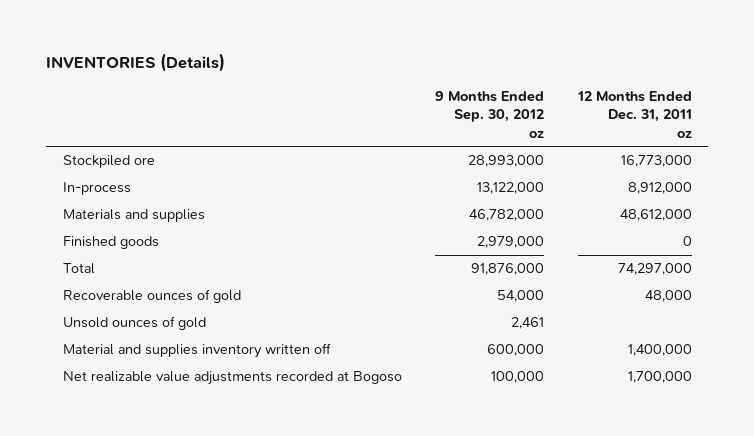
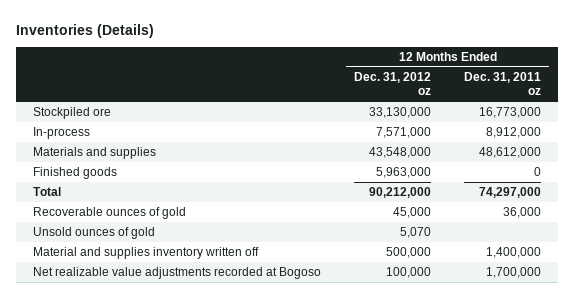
- INVENTORIES (Details)
+ Inventories (Details)
- | 9 Months Ended Sep. 30, 2012 oz | 12 Months Ended Dec. 31, 2011 oz
+ | 12 Months Ended Dec. 31, 2012 oz | 12 Months Ended Dec. 31, 2011 oz
- Recoverable ounces of gold | 54,000 | 48,000
+ Recoverable ounces of gold | 45,000 | 36,000

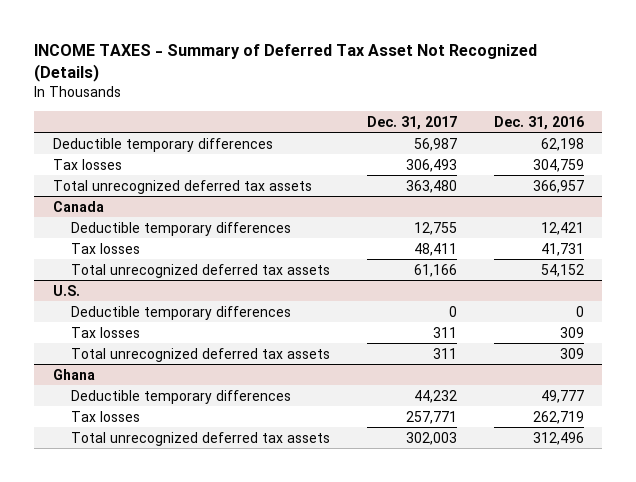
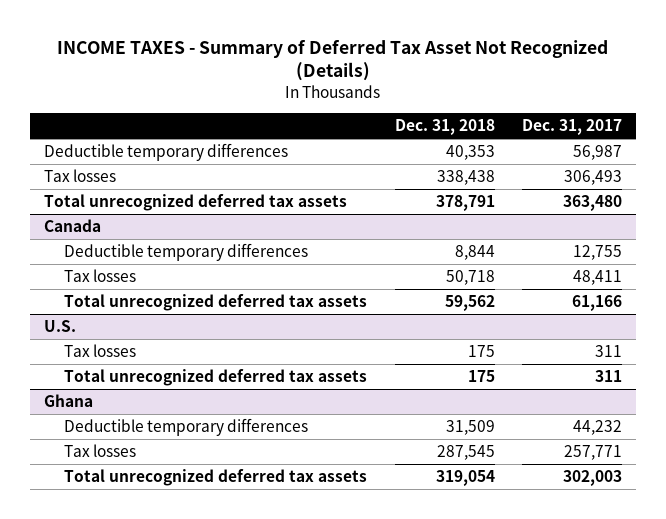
- | Dec. 31, 2017 | Dec. 31, 2016
+ | Dec. 31, 2018 | Dec. 31, 2017
@ U.S.
- Deductible temporary differences | 0 | 0

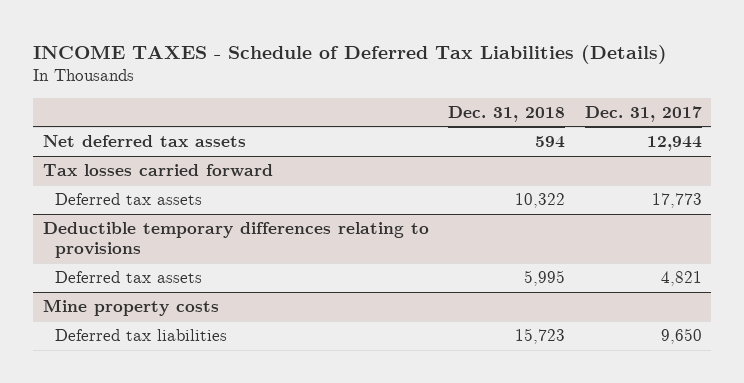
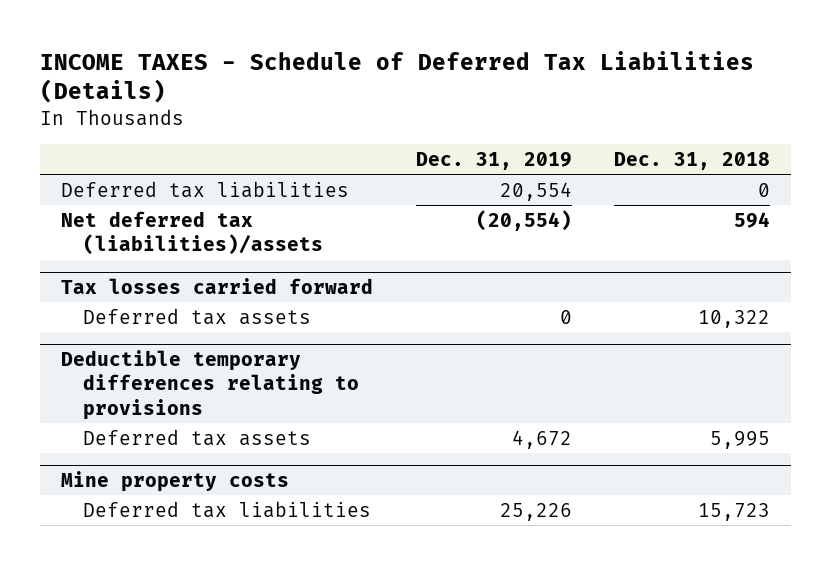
- | Dec. 31, 2018 | Dec. 31, 2017
+ | Dec. 31, 2019 | Dec. 31, 2018
- Net deferred tax assets | 594 | 12,944
+ Deferred tax liabilities | 20,554 | 0
+ Net deferred tax (liabilities)/assets | (20,554) | 594

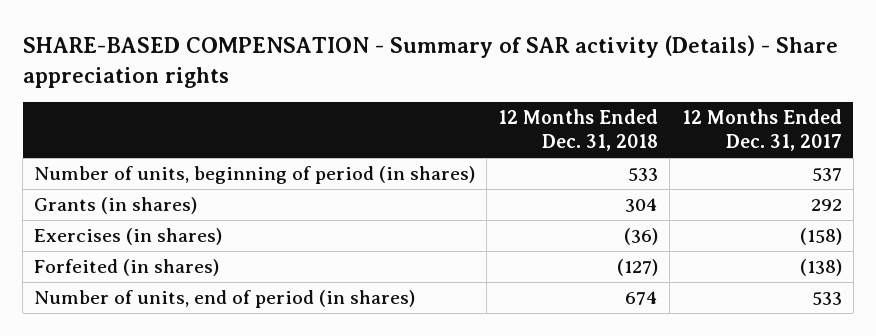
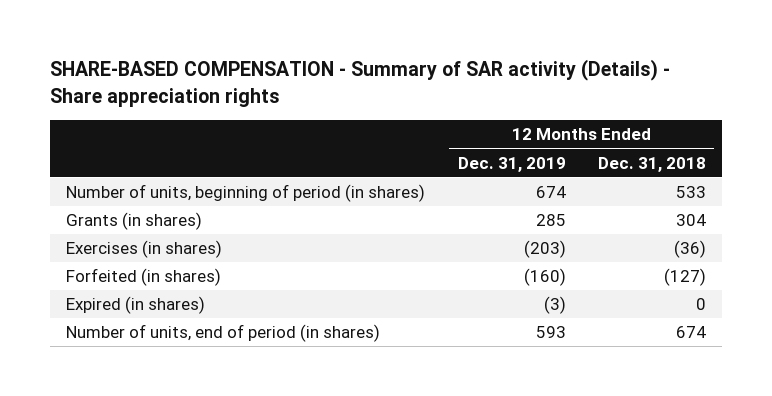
- | 12 Months Ended Dec. 31, 2018 | 12 Months Ended Dec. 31, 2017
+ | 12 Months Ended Dec. 31, 2019 | 12 Months Ended Dec. 31, 2018
+ Expired (in shares) | (3) | 0

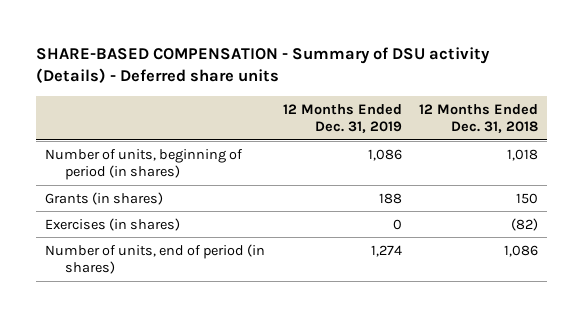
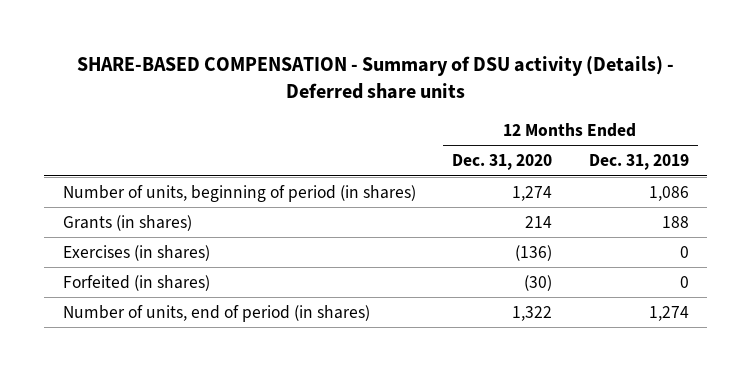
- | 12 Months Ended Dec. 31, 2019 | 12 Months Ended Dec. 31, 2018
+ | 12 Months Ended Dec. 31, 2020 | 12 Months Ended Dec. 31, 2019
+ Forfeited (in shares) | (30) | 0

